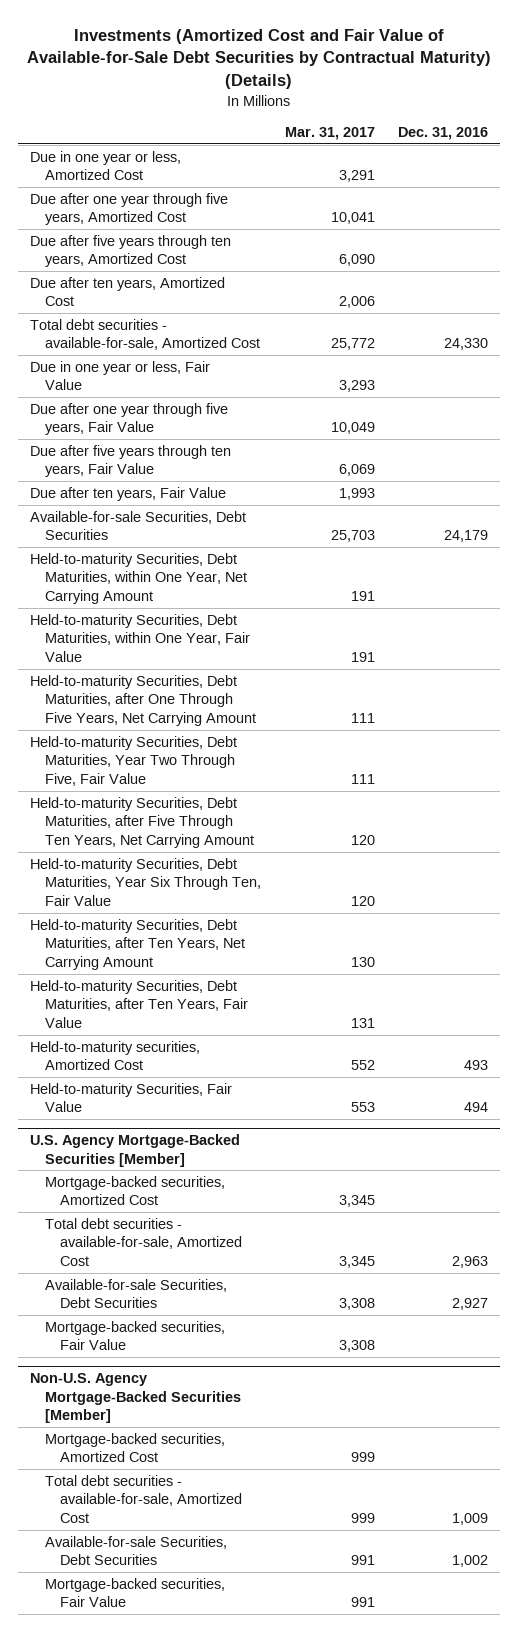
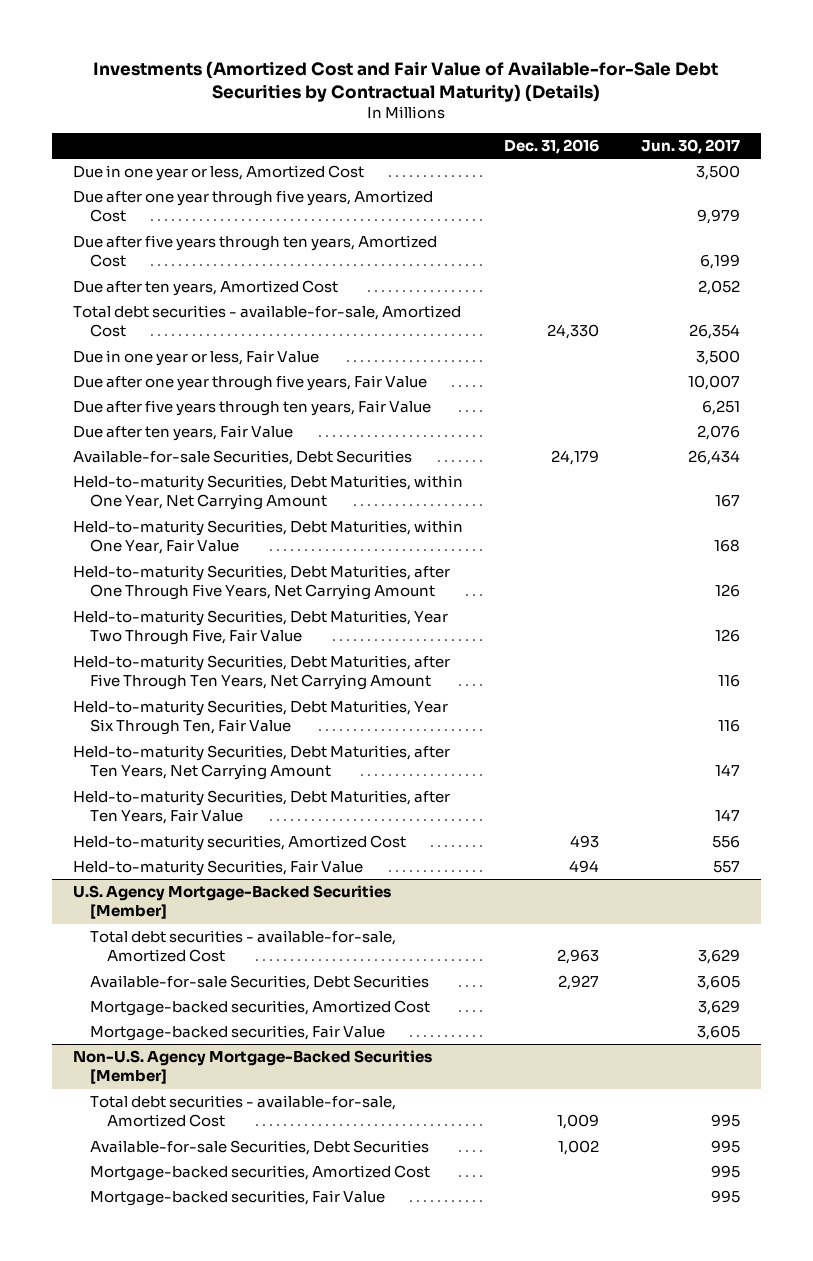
- | Mar. 31, 2017 | Dec. 31, 2016
+ | Dec. 31, 2016 | Jun. 30, 2017
@ U.S. Agency Mortgage-Backed Securities [Member]
moved down: Mortgage-backed securities, Amortized Cost | | 3,629
@ Non-U.S. Agency Mortgage-Backed Securities [Member]
moved down: Mortgage-backed securities, Amortized Cost | | 995

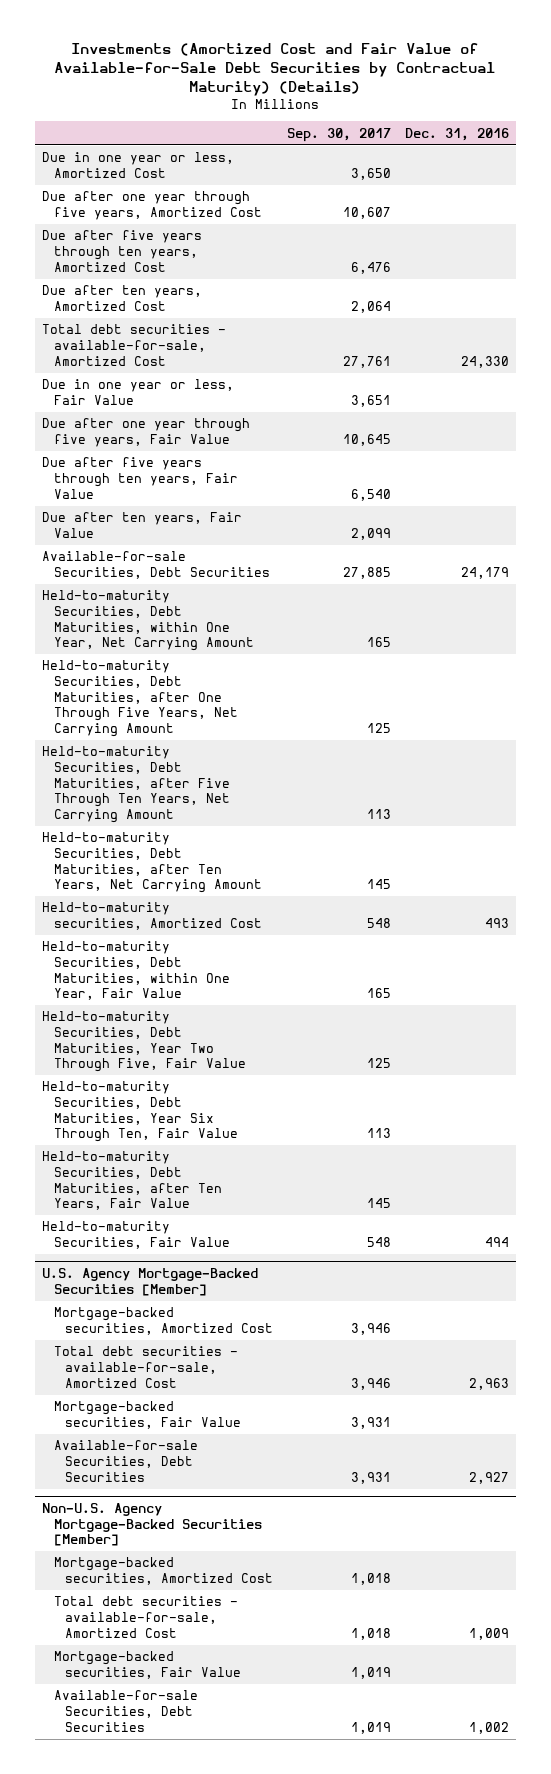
- | Dec. 31, 2016 | Jun. 30, 2017
+ | Sep. 30, 2017 | Dec. 31, 2016
moved down: Held-to-maturity Securities, Debt Maturities, within One Year, Fair Value | 165 |
moved down: Held-to-maturity Securities, Debt Maturities, Year Two Through Five, Fair Value | 125 |
moved down: Held-to-maturity Securities, Debt Maturities, Year Six Through Ten, Fair Value | 113 |
moved down: Held-to-maturity Securities, Debt Maturities, after Ten Years, Fair Value | 145 |
@ U.S. Agency Mortgage-Backed Securities [Member]
moved down: Total debt securities - available-for-sale, Amortized Cost | 3,946 | 2,963
moved down: Available-for-sale Securities, Debt Securities | 3,931 | 2,927
@ Non-U.S. Agency Mortgage-Backed Securities [Member]
moved down: Total debt securities - available-for-sale, Amortized Cost | 1,018 | 1,009
moved down: Available-for-sale Securities, Debt Securities | 1,019 | 1,002

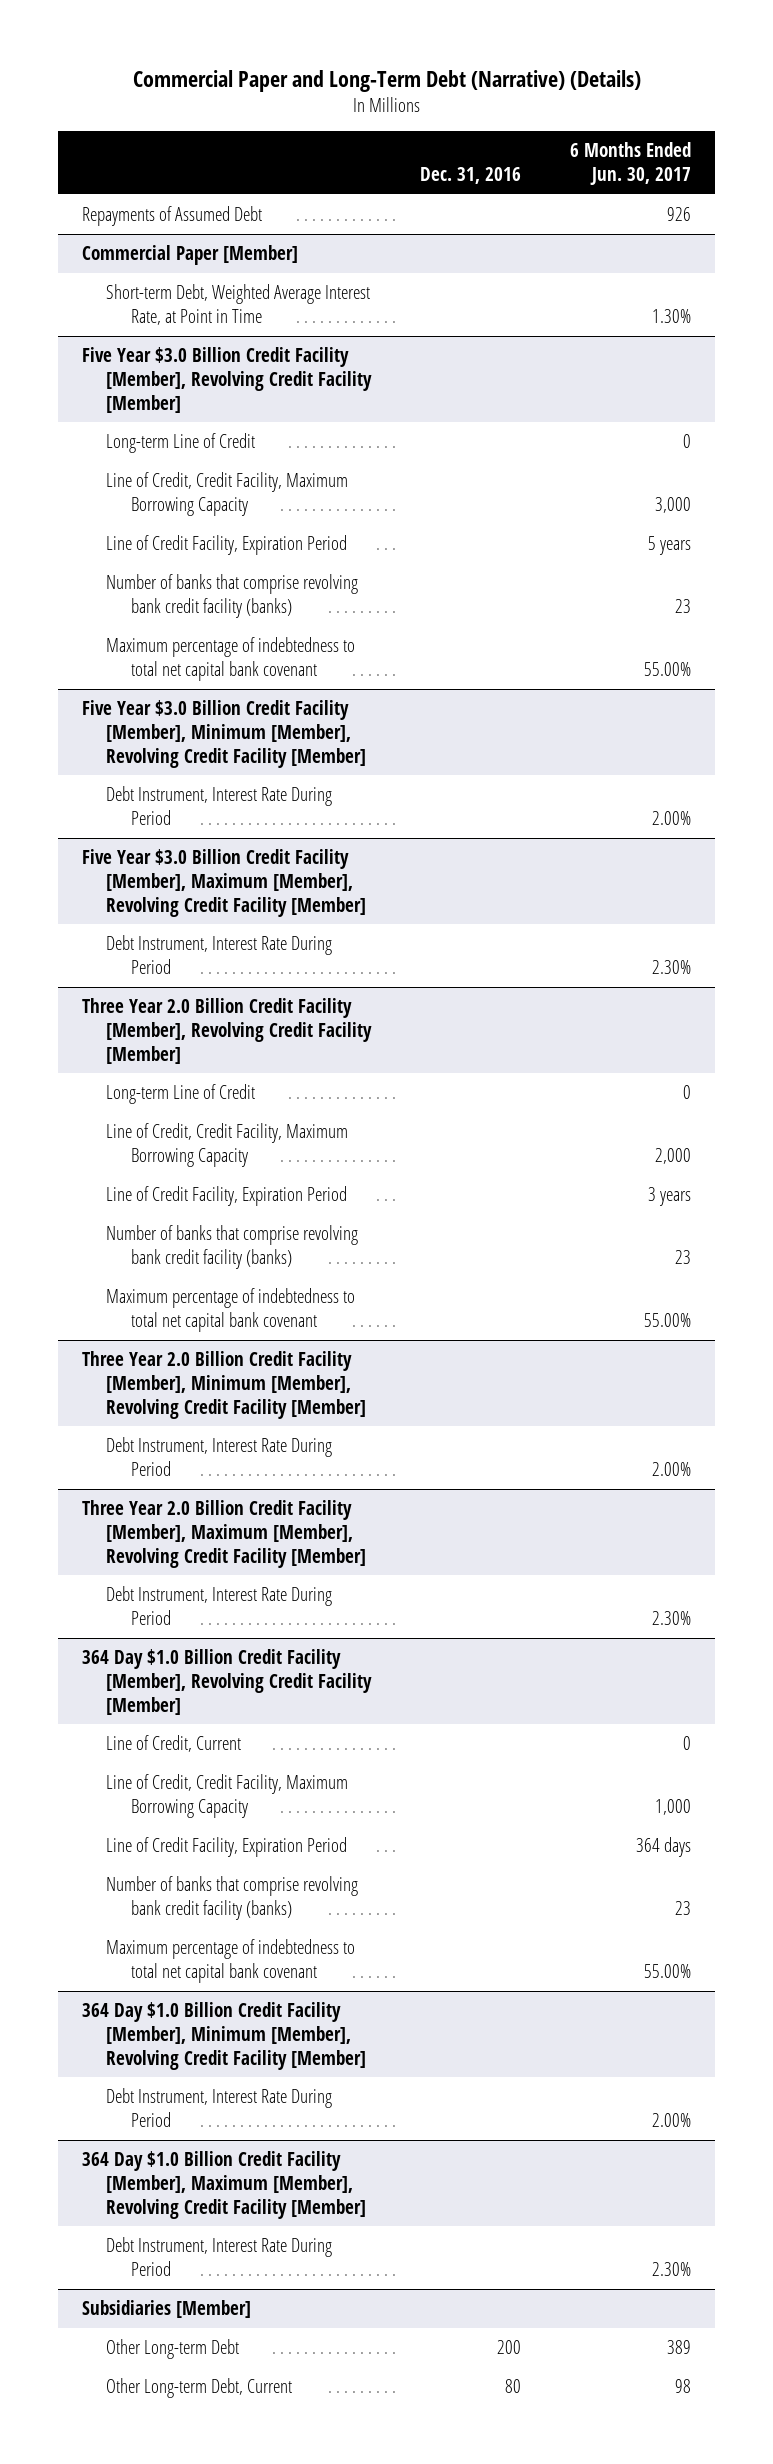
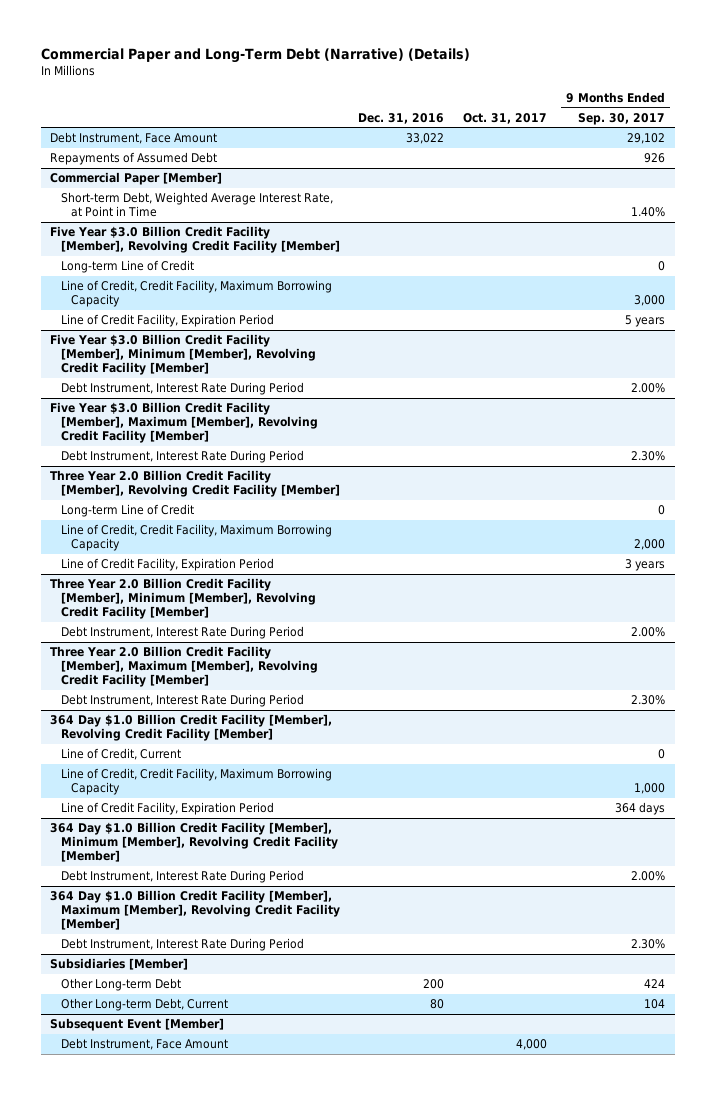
- | Dec. 31, 2016 | 6 Months Ended Jun. 30, 2017
+ | Dec. 31, 2016 | Oct. 31, 2017 | 9 Months Ended Sep. 30, 2017
+ Debt Instrument, Face Amount | 33,022 | | 29,102
@ Five Year $3.0 Billion Credit Facility [Member], Revolving Credit Facility [Member]
- Number of banks that comprise revolving bank credit facility (banks) | | 23
- Maximum percentage of indebtedness to total net capital bank covenant | | 55.00%
@ Three Year 2.0 Billion Credit Facility [Member], Revolving Credit Facility [Member]
- Number of banks that comprise revolving bank credit facility (banks) | | 23
- Maximum percentage of indebtedness to total net capital bank covenant | | 55.00%
@ 364 Day $1.0 Billion Credit Facility [Member], Revolving Credit Facility [Member]
- Number of banks that comprise revolving bank credit facility (banks) | | 23
- Maximum percentage of indebtedness to total net capital bank covenant | | 55.00%
+ Subsequent Event [Member]
+ Debt Instrument, Face Amount | | 4,000 |

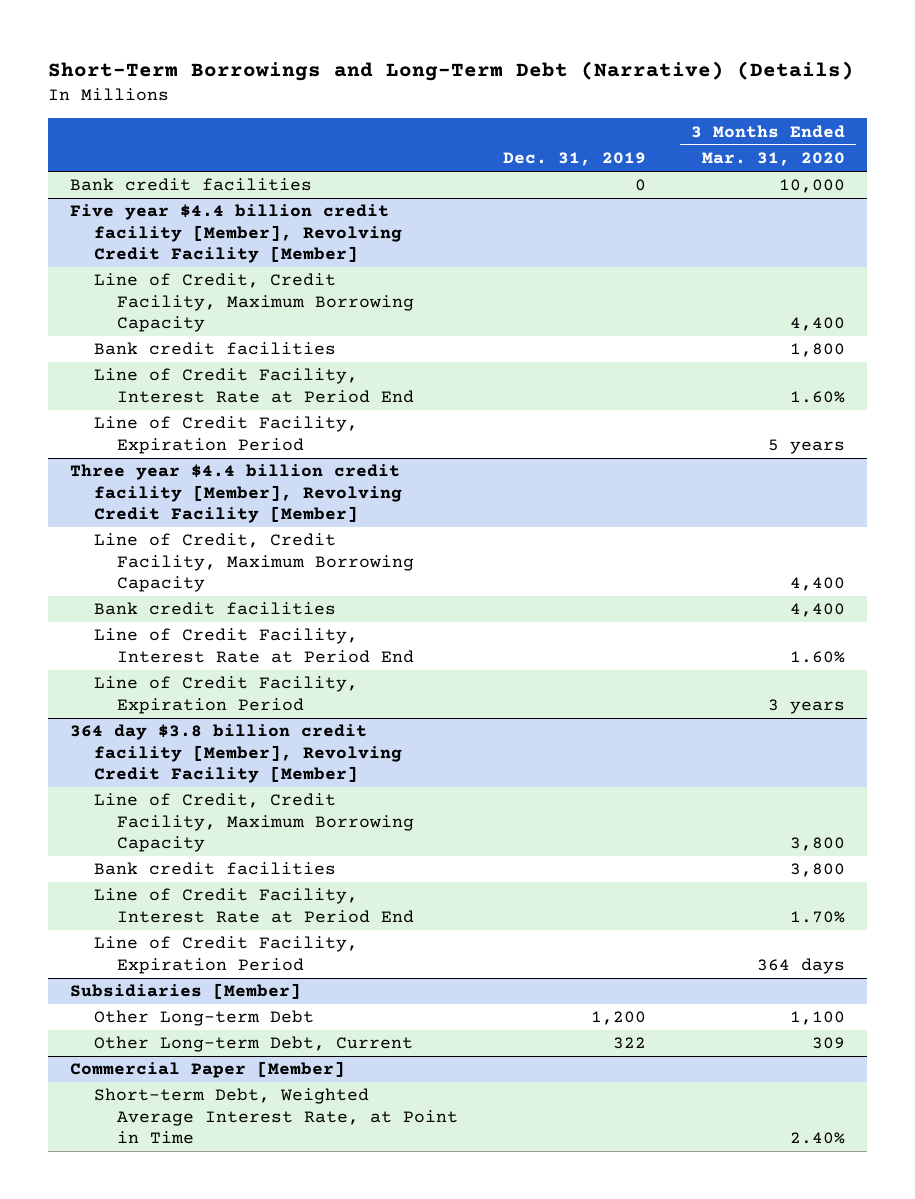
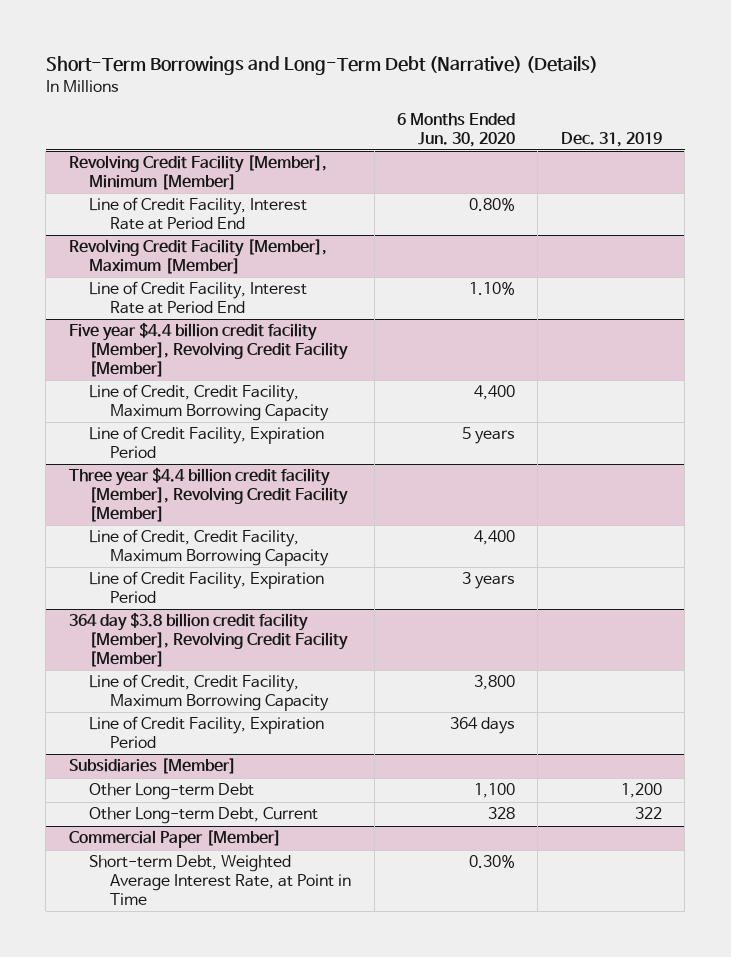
- | Dec. 31, 2019 | 3 Months Ended Mar. 31, 2020
+ | 6 Months Ended Jun. 30, 2020 | Dec. 31, 2019
- Bank credit facilities | 0 | 10,000
+ Revolving Credit Facility [Member], Minimum [Member]
+ Line of Credit Facility, Interest Rate at Period End | 0.80% |
+ Revolving Credit Facility [Member], Maximum [Member]
+ Line of Credit Facility, Interest Rate at Period End | 1.10% |
@ Five year $4.4 billion credit facility [Member], Revolving Credit Facility [Member]
- Bank credit facilities | | 1,800
- Line of Credit Facility, Interest Rate at Period End | | 1.60%
@ Three year $4.4 billion credit facility [Member], Revolving Credit Facility [Member]
- Bank credit facilities | | 4,400
- Line of Credit Facility, Interest Rate at Period End | | 1.60%
@ 364 day $3.8 billion credit facility [Member], Revolving Credit Facility [Member]
- Bank credit facilities | | 3,800
- Line of Credit Facility, Interest Rate at Period End | | 1.70%

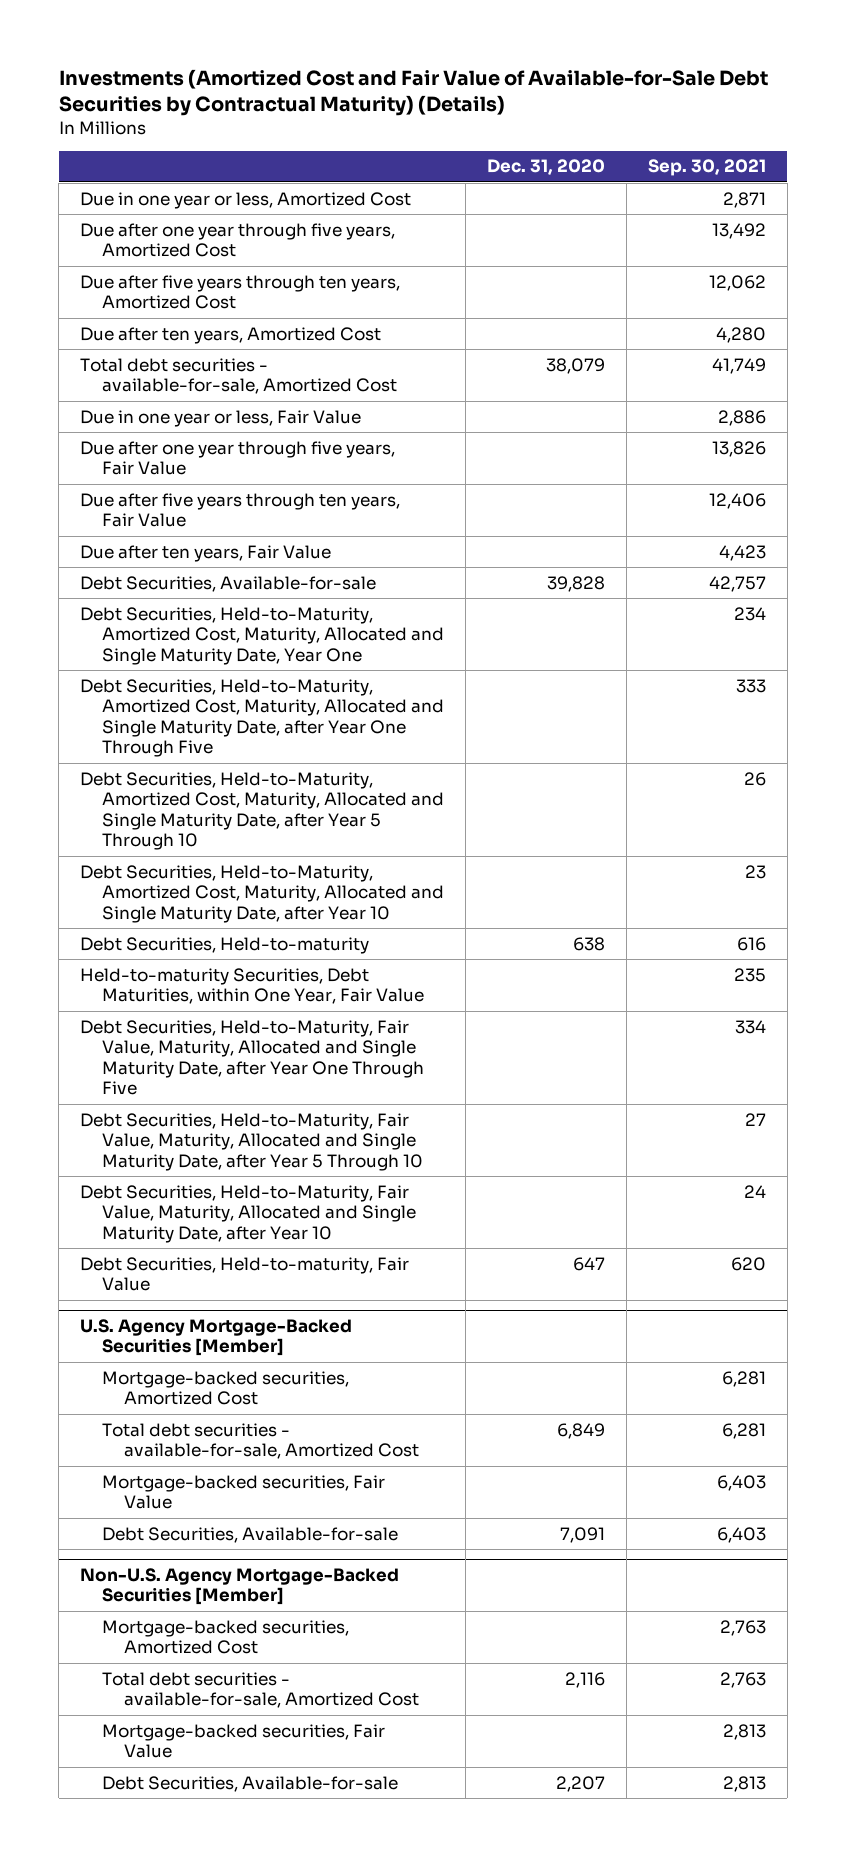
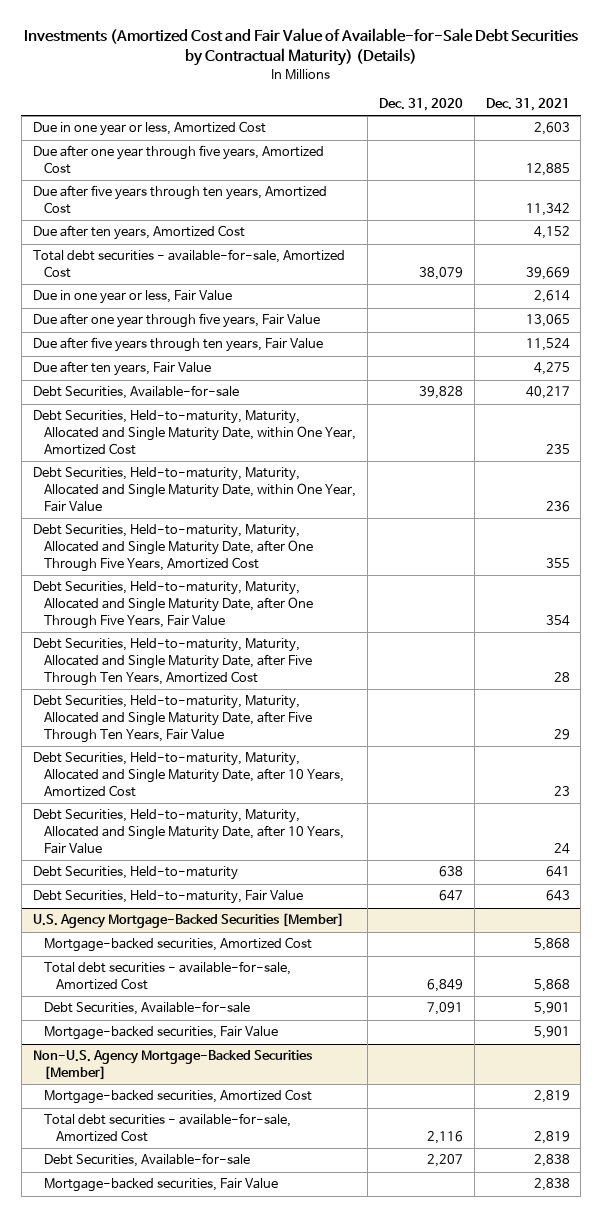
- | Dec. 31, 2020 | Sep. 30, 2021
+ | Dec. 31, 2020 | Dec. 31, 2021
- Debt Securities, Held-to-Maturity, Amortized Cost, Maturity, Allocated and Single Maturity Date, Year One | | 234
- Debt Securities, Held-to-Maturity, Amortized Cost, Maturity, Allocated and Single Maturity Date, after Year One Through Five | | 333
- Debt Securities, Held-to-Maturity, Amortized Cost, Maturity, Allocated and Single Maturity Date, after Year 5 Through 10 | | 26
- Debt Securities, Held-to-Maturity, Amortized Cost, Maturity, Allocated and Single Maturity Date, after Year 10 | | 23
+ Debt Securities, Held-to-maturity, Maturity, Allocated and Single Maturity Date, within One Year, Amortized Cost | | 235
+ Debt Securities, Held-to-maturity, Maturity, Allocated and Single Maturity Date, within One Year, Fair Value | | 236
+ Debt Securities, Held-to-maturity, Maturity, Allocated and Single Maturity Date, after One Through Five Years, Amortized Cost | | 355
+ Debt Securities, Held-to-maturity, Maturity, Allocated and Single Maturity Date, after One Through Five Years, Fair Value | | 354
+ Debt Securities, Held-to-maturity, Maturity, Allocated and Single Maturity Date, after Five Through Ten Years, Amortized Cost | | 28
+ Debt Securities, Held-to-maturity, Maturity, Allocated and Single Maturity Date, after Five Through Ten Years, Fair Value | | 29
+ Debt Securities, Held-to-maturity, Maturity, Allocated and Single Maturity Date, after 10 Years, Amortized Cost | | 23
+ Debt Securities, Held-to-maturity, Maturity, Allocated and Single Maturity Date, after 10 Years, Fair Value | | 24
- Held-to-maturity Securities, Debt Maturities, within One Year, Fair Value | | 235
- Debt Securities, Held-to-Maturity, Fair Value, Maturity, Allocated and Single Maturity Date, after Year One Through Five | | 334
- Debt Securities, Held-to-Maturity, Fair Value, Maturity, Allocated and Single Maturity Date, after Year 5 Through 10 | | 27
- Debt Securities, Held-to-Maturity, Fair Value, Maturity, Allocated and Single Maturity Date, after Year 10 | | 24
@ U.S. Agency Mortgage-Backed Securities [Member]
moved down: Mortgage-backed securities, Fair Value | | 5,901
@ Non-U.S. Agency Mortgage-Backed Securities [Member]
moved down: Mortgage-backed securities, Fair Value | | 2,838

